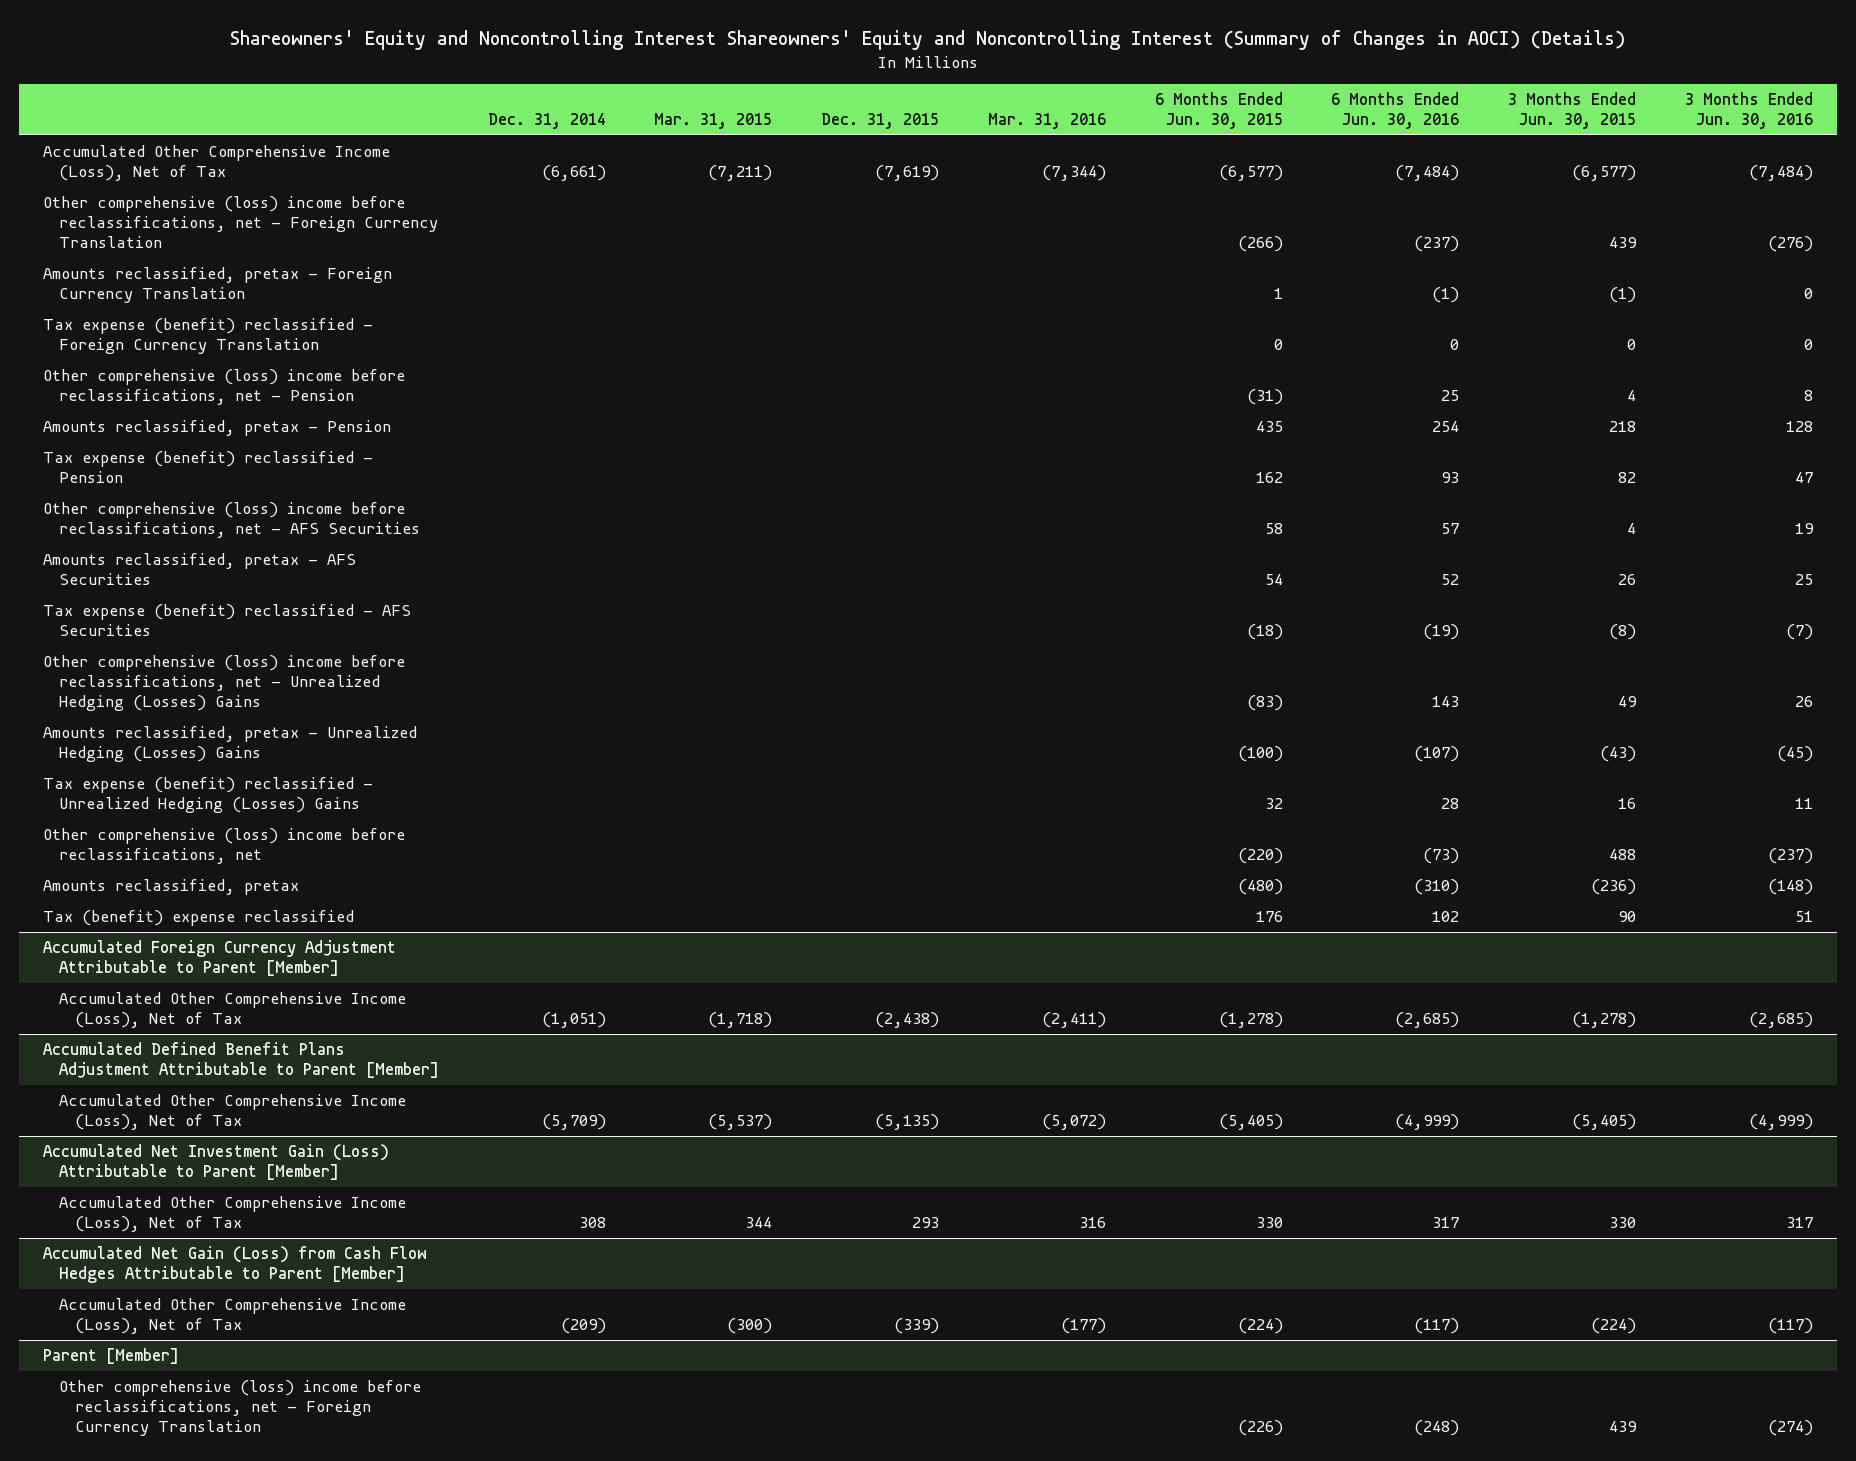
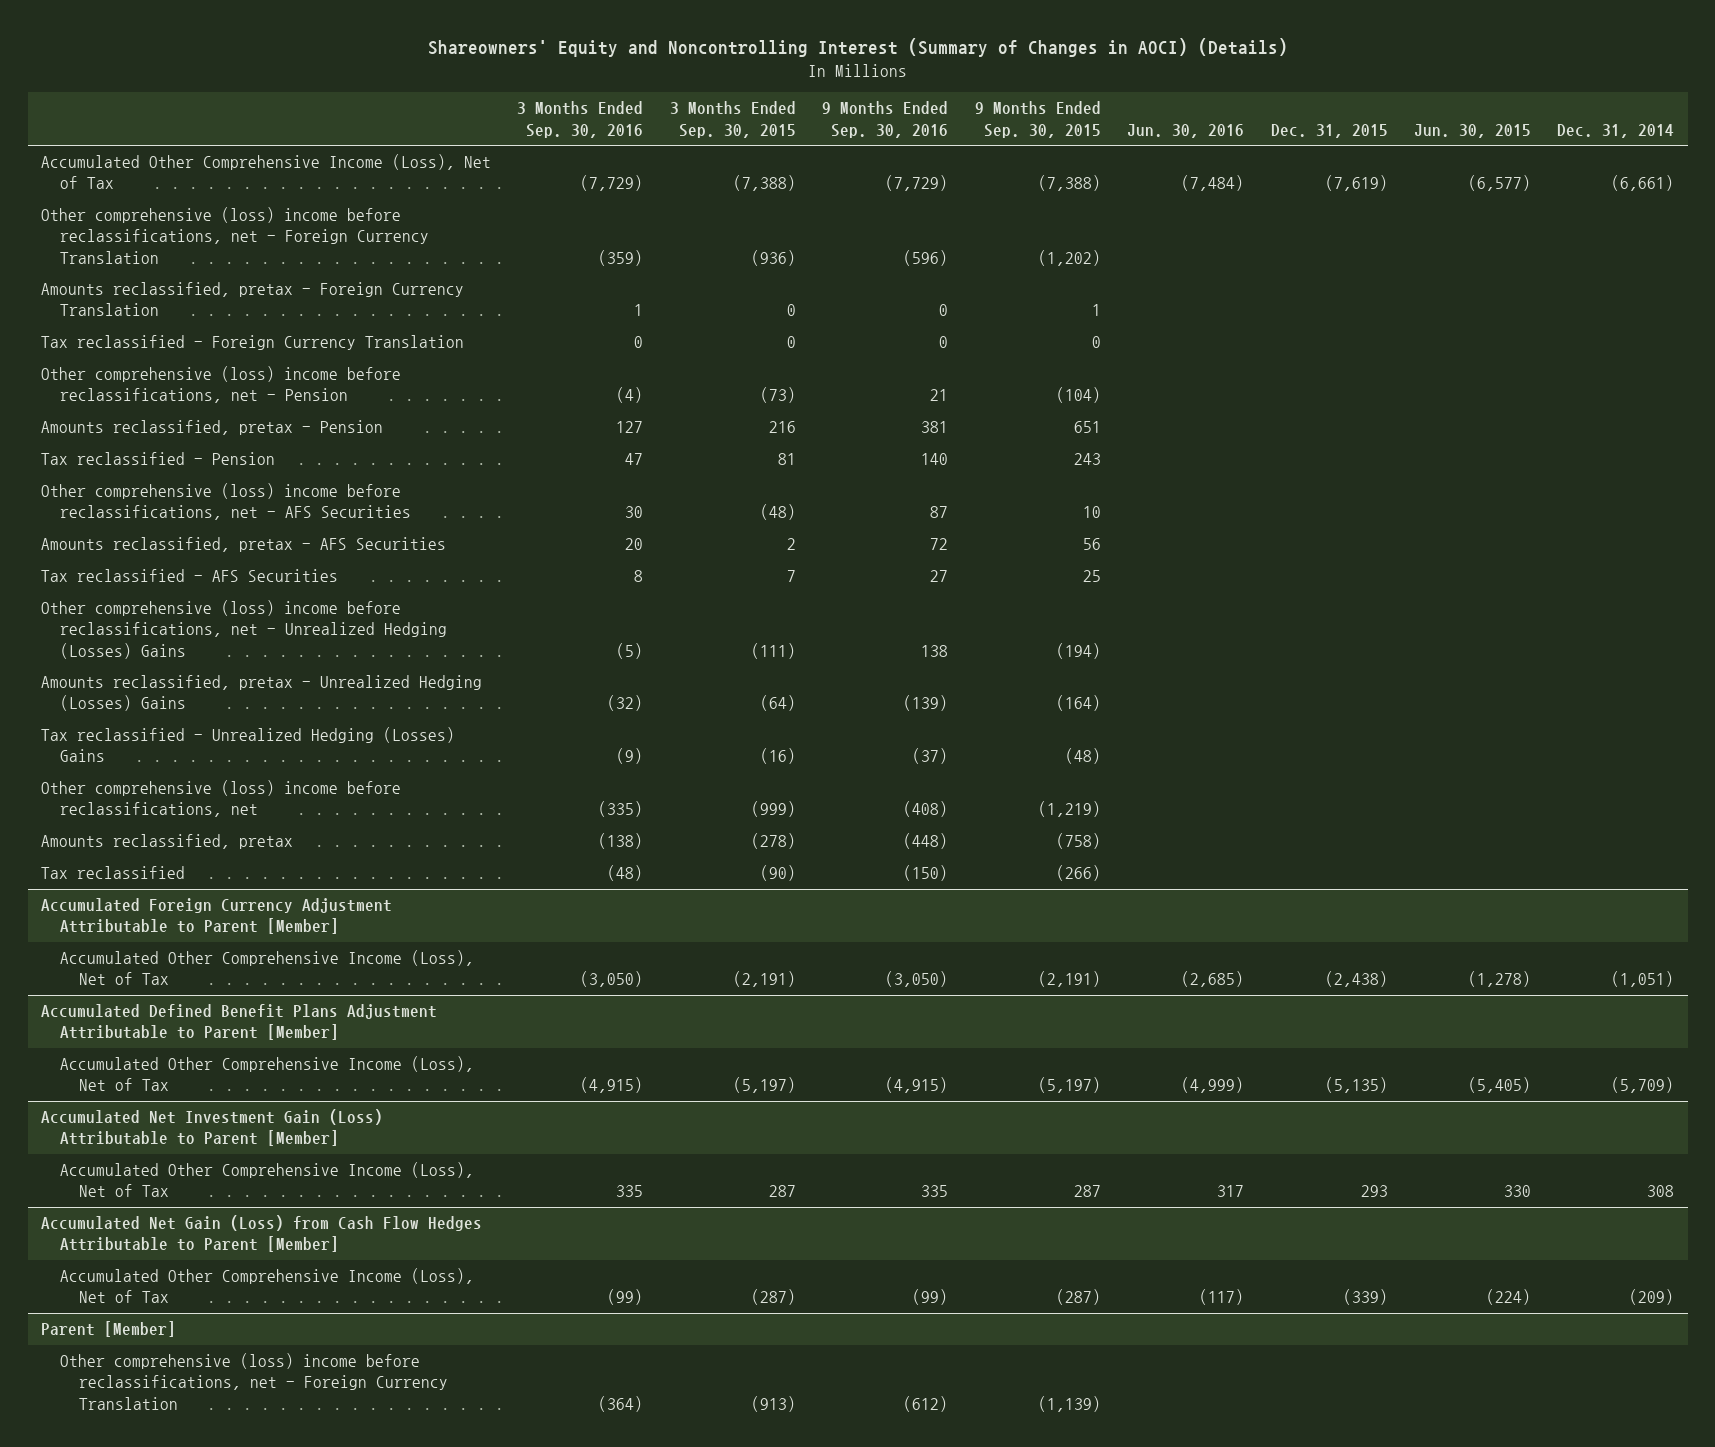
- Shareowners' Equity and Noncontrolling Interest Shareowners' Equity and Noncontrolling Interest (Summary of Changes in AOCI) (Details)
+ Shareowners' Equity and Noncontrolling Interest (Summary of Changes in AOCI) (Details)
- | Dec. 31, 2014 | Mar. 31, 2015 | Dec. 31, 2015 | Mar. 31, 2016 | 6 Months Ended Jun. 30, 2015 | 6 Months Ended Jun. 30, 2016 | 3 Months Ended Jun. 30, 2015 | 3 Months Ended Jun. 30, 2016
+ | 3 Months Ended Sep. 30, 2016 | 3 Months Ended Sep. 30, 2015 | 9 Months Ended Sep. 30, 2016 | 9 Months Ended Sep. 30, 2015 | Jun. 30, 2016 | Dec. 31, 2015 | Jun. 30, 2015 | Dec. 31, 2014
- Tax expense (benefit) reclassified - Foreign Currency Translation | | | | | 0 | 0 | 0 | 0
+ Tax reclassified - Foreign Currency Translation | 0 | 0 | 0 | 0 | | | |
- Tax expense (benefit) reclassified - Pension | | | | | 162 | 93 | 82 | 47
+ Tax reclassified - Pension | 47 | 81 | 140 | 243 | | | |
- Tax expense (benefit) reclassified - AFS Securities | | | | | (18) | (19) | (8) | (7)
+ Tax reclassified - AFS Securities | 8 | 7 | 27 | 25 | | | |
- Tax expense (benefit) reclassified - Unrealized Hedging (Losses) Gains | | | | | 32 | 28 | 16 | 11
+ Tax reclassified - Unrealized Hedging (Losses) Gains | (9) | (16) | (37) | (48) | | | |
- Tax (benefit) expense reclassified | | | | | 176 | 102 | 90 | 51
+ Tax reclassified | (48) | (90) | (150) | (266) | | | |

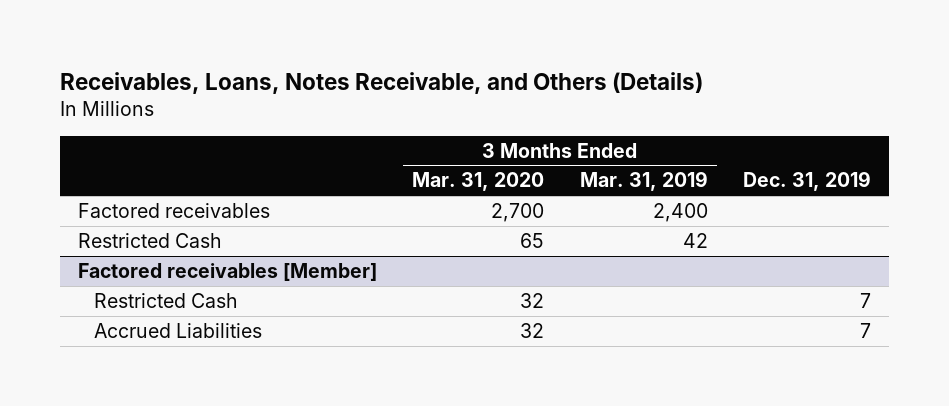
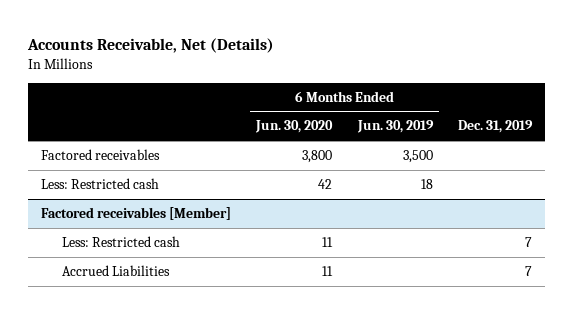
- Receivables, Loans, Notes Receivable, and Others (Details)
+ Accounts Receivable, Net (Details)
- | 3 Months Ended Mar. 31, 2020 | 3 Months Ended Mar. 31, 2019 | Dec. 31, 2019
+ | 6 Months Ended Jun. 30, 2020 | 6 Months Ended Jun. 30, 2019 | Dec. 31, 2019
- Restricted Cash | 65 | 42 |
+ Less: Restricted cash | 42 | 18 |
@ Factored receivables [Member]
- Restricted Cash | 32 | | 7
+ Less: Restricted cash | 11 | | 7

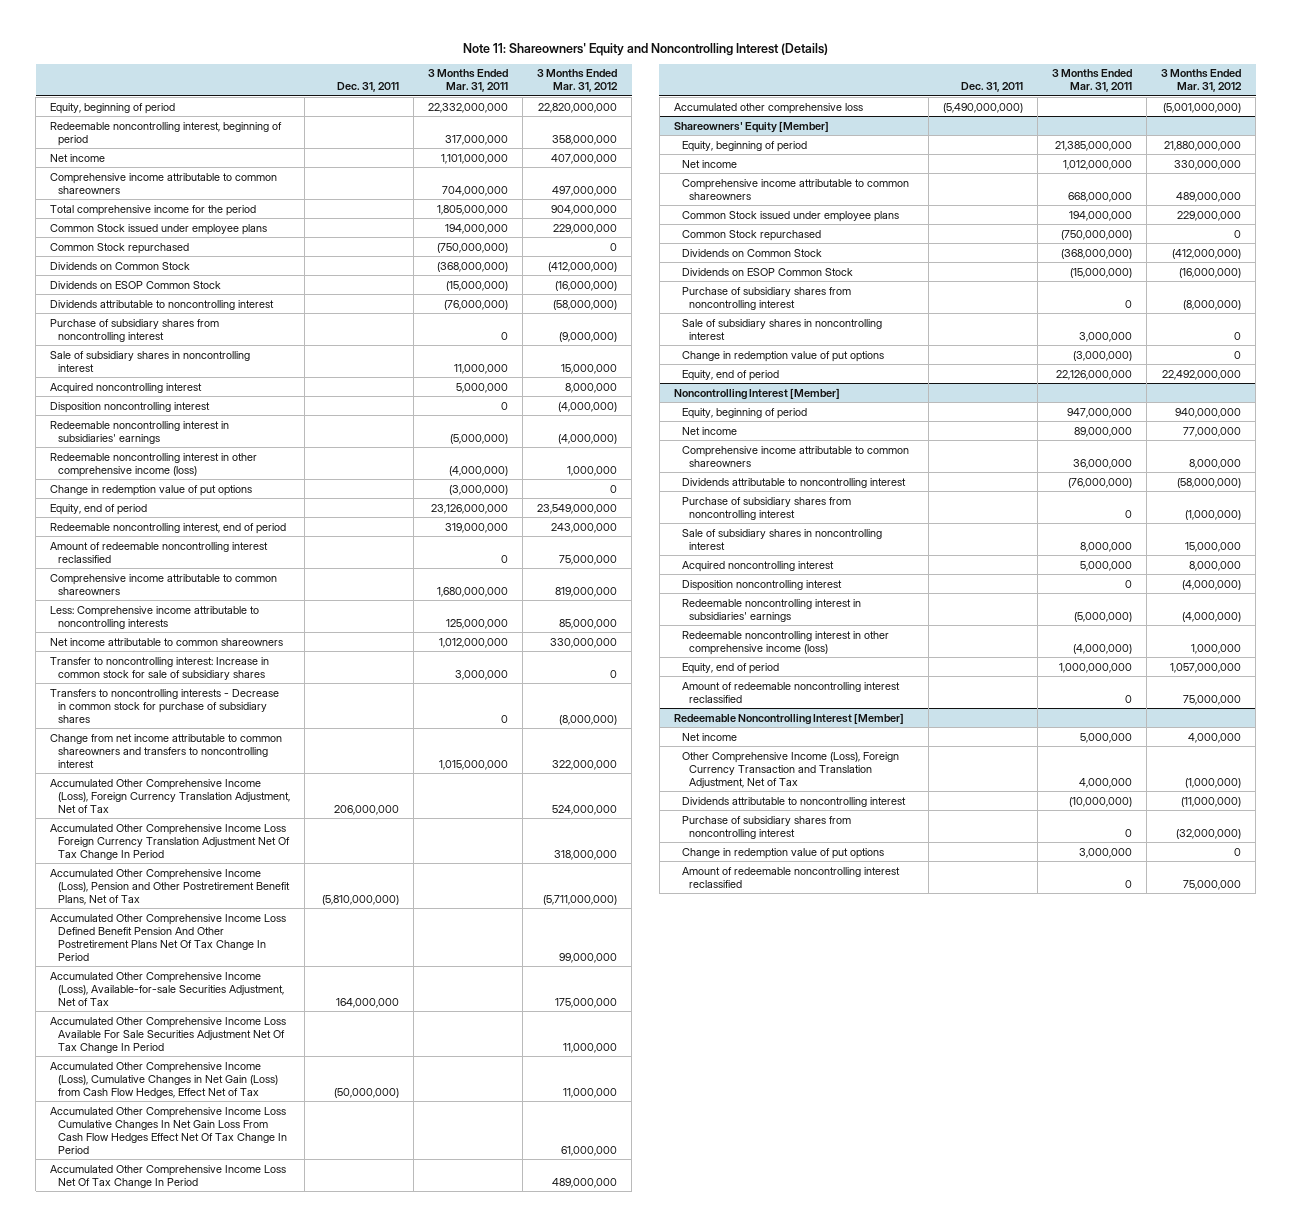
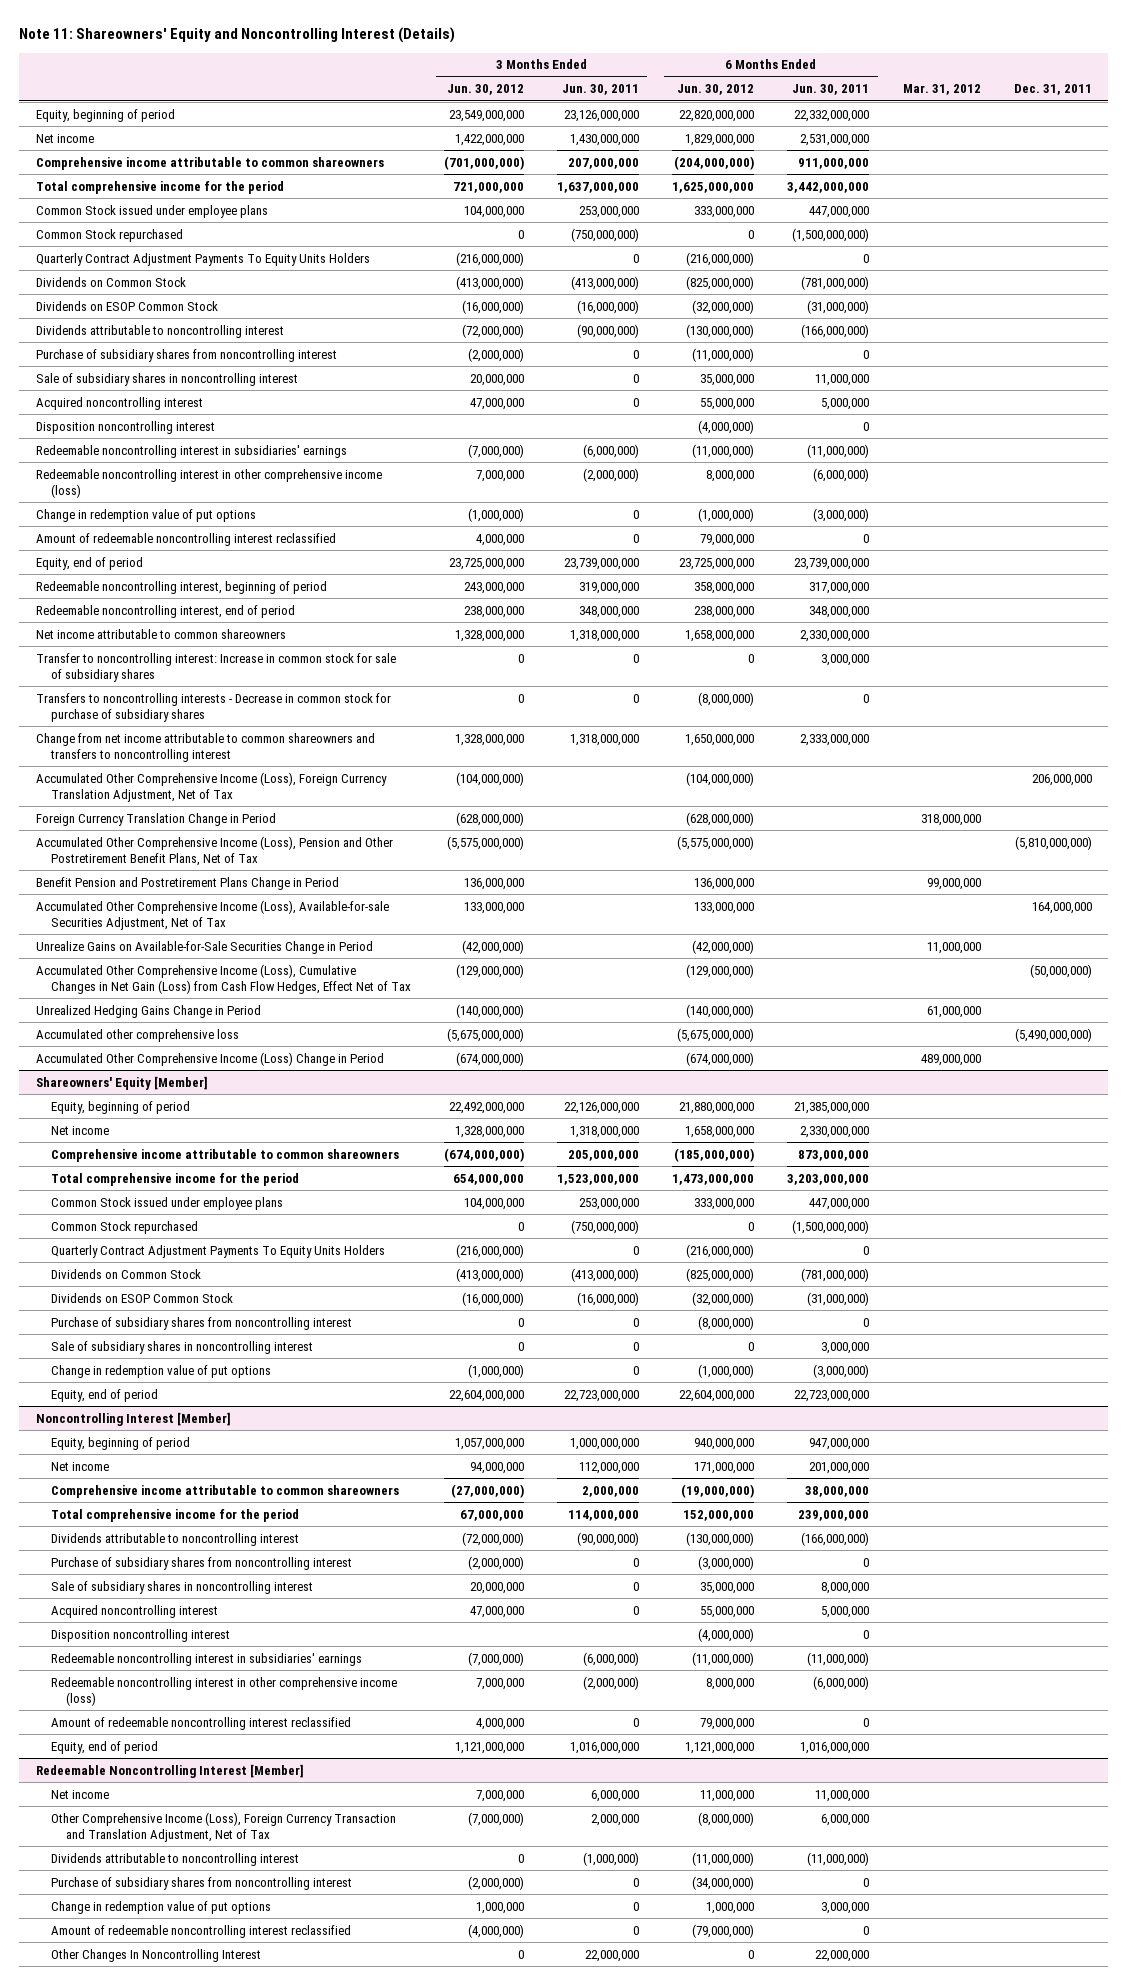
- | Dec. 31, 2011 | 3 Months Ended Mar. 31, 2011 | 3 Months Ended Mar. 31, 2012
+ | 3 Months Ended Jun. 30, 2012 | 3 Months Ended Jun. 30, 2011 | 6 Months Ended Jun. 30, 2012 | 6 Months Ended Jun. 30, 2011 | Mar. 31, 2012 | Dec. 31, 2011
+ Quarterly Contract Adjustment Payments To Equity Units Holders | (216,000,000) | 0 | (216,000,000) | 0 | |
moved up: Amount of redeemable noncontrolling interest reclassified | 4,000,000 | 0 | 79,000,000 | 0 | |
moved down: Redeemable noncontrolling interest, beginning of period | 243,000,000 | 319,000,000 | 358,000,000 | 317,000,000 | |
- Comprehensive income attributable to common shareowners | | 1,680,000,000 | 819,000,000
- Less: Comprehensive income attributable to noncontrolling interests | | 125,000,000 | 85,000,000
- Accumulated Other Comprehensive Income Loss Foreign Currency Translation Adjustment Net Of Tax Change In Period | | | 318,000,000
+ Foreign Currency Translation Change in Period | (628,000,000) | | (628,000,000) | | 318,000,000 |
- Accumulated Other Comprehensive Income Loss Defined Benefit Pension And Other Postretirement Plans Net Of Tax Change In Period | | | 99,000,000
+ Benefit Pension and Postretirement Plans Change in Period | 136,000,000 | | 136,000,000 | | 99,000,000 |
- Accumulated Other Comprehensive Income Loss Available For Sale Securities Adjustment Net Of Tax Change In Period | | | 11,000,000
+ Unrealize Gains on Available-for-Sale Securities Change in Period | (42,000,000) | | (42,000,000) | | 11,000,000 |
- Accumulated Other Comprehensive Income Loss Cumulative Changes In Net Gain Loss From Cash Flow Hedges Effect Net Of Tax Change In Period | | | 61,000,000
- Accumulated Other Comprehensive Income Loss Net Of Tax Change In Period | | | 489,000,000
+ Unrealized Hedging Gains Change in Period | (140,000,000) | | (140,000,000) | | 61,000,000 |
+ Accumulated Other Comprehensive Income (Loss) Change in Period | (674,000,000) | | (674,000,000) | | 489,000,000 |
@ Shareowners' Equity [Member]
+ Total comprehensive income for the period | 654,000,000 | 1,523,000,000 | 1,473,000,000 | 3,203,000,000 | |
+ Quarterly Contract Adjustment Payments To Equity Units Holders | (216,000,000) | 0 | (216,000,000) | 0 | |
@ Noncontrolling Interest [Member]
+ Total comprehensive income for the period | 67,000,000 | 114,000,000 | 152,000,000 | 239,000,000 | |
moved down: Equity, end of period | 1,121,000,000 | 1,016,000,000 | 1,121,000,000 | 1,016,000,000 | |
@ Redeemable Noncontrolling Interest [Member]
+ Other Changes In Noncontrolling Interest | 0 | 22,000,000 | 0 | 22,000,000 | |

